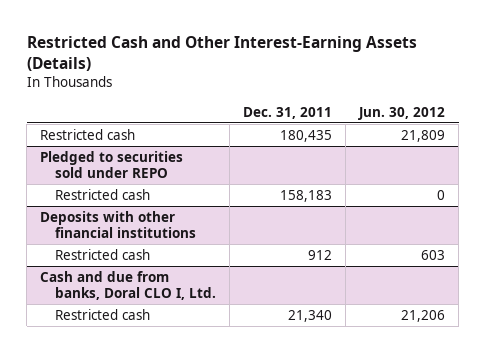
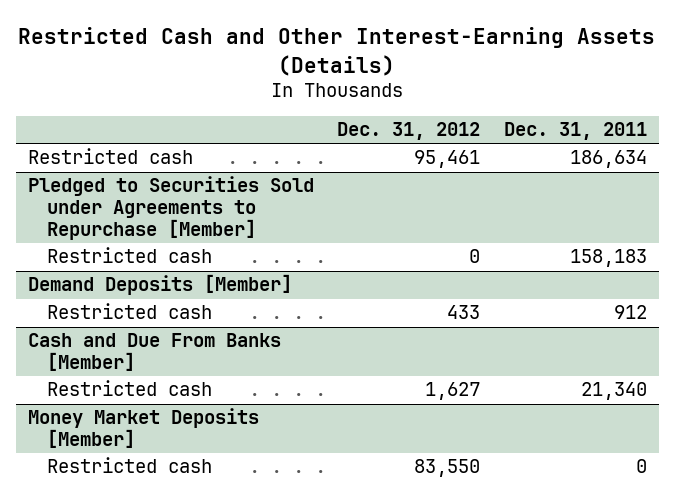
- | Dec. 31, 2011 | Jun. 30, 2012
+ | Dec. 31, 2012 | Dec. 31, 2011
- Restricted cash | 180,435 | 21,809
- Pledged to securities sold under REPO
+ Restricted cash | 95,461 | 186,634
+ Pledged to Securities Sold under Agreements to Repurchase [Member]
- Deposits with other financial institutions
+ Demand Deposits [Member]
- Cash and due from banks, Doral CLO I, Ltd.
+ Cash and Due From Banks [Member]
+ Money Market Deposits [Member]
+ Restricted cash | 83,550 | 0

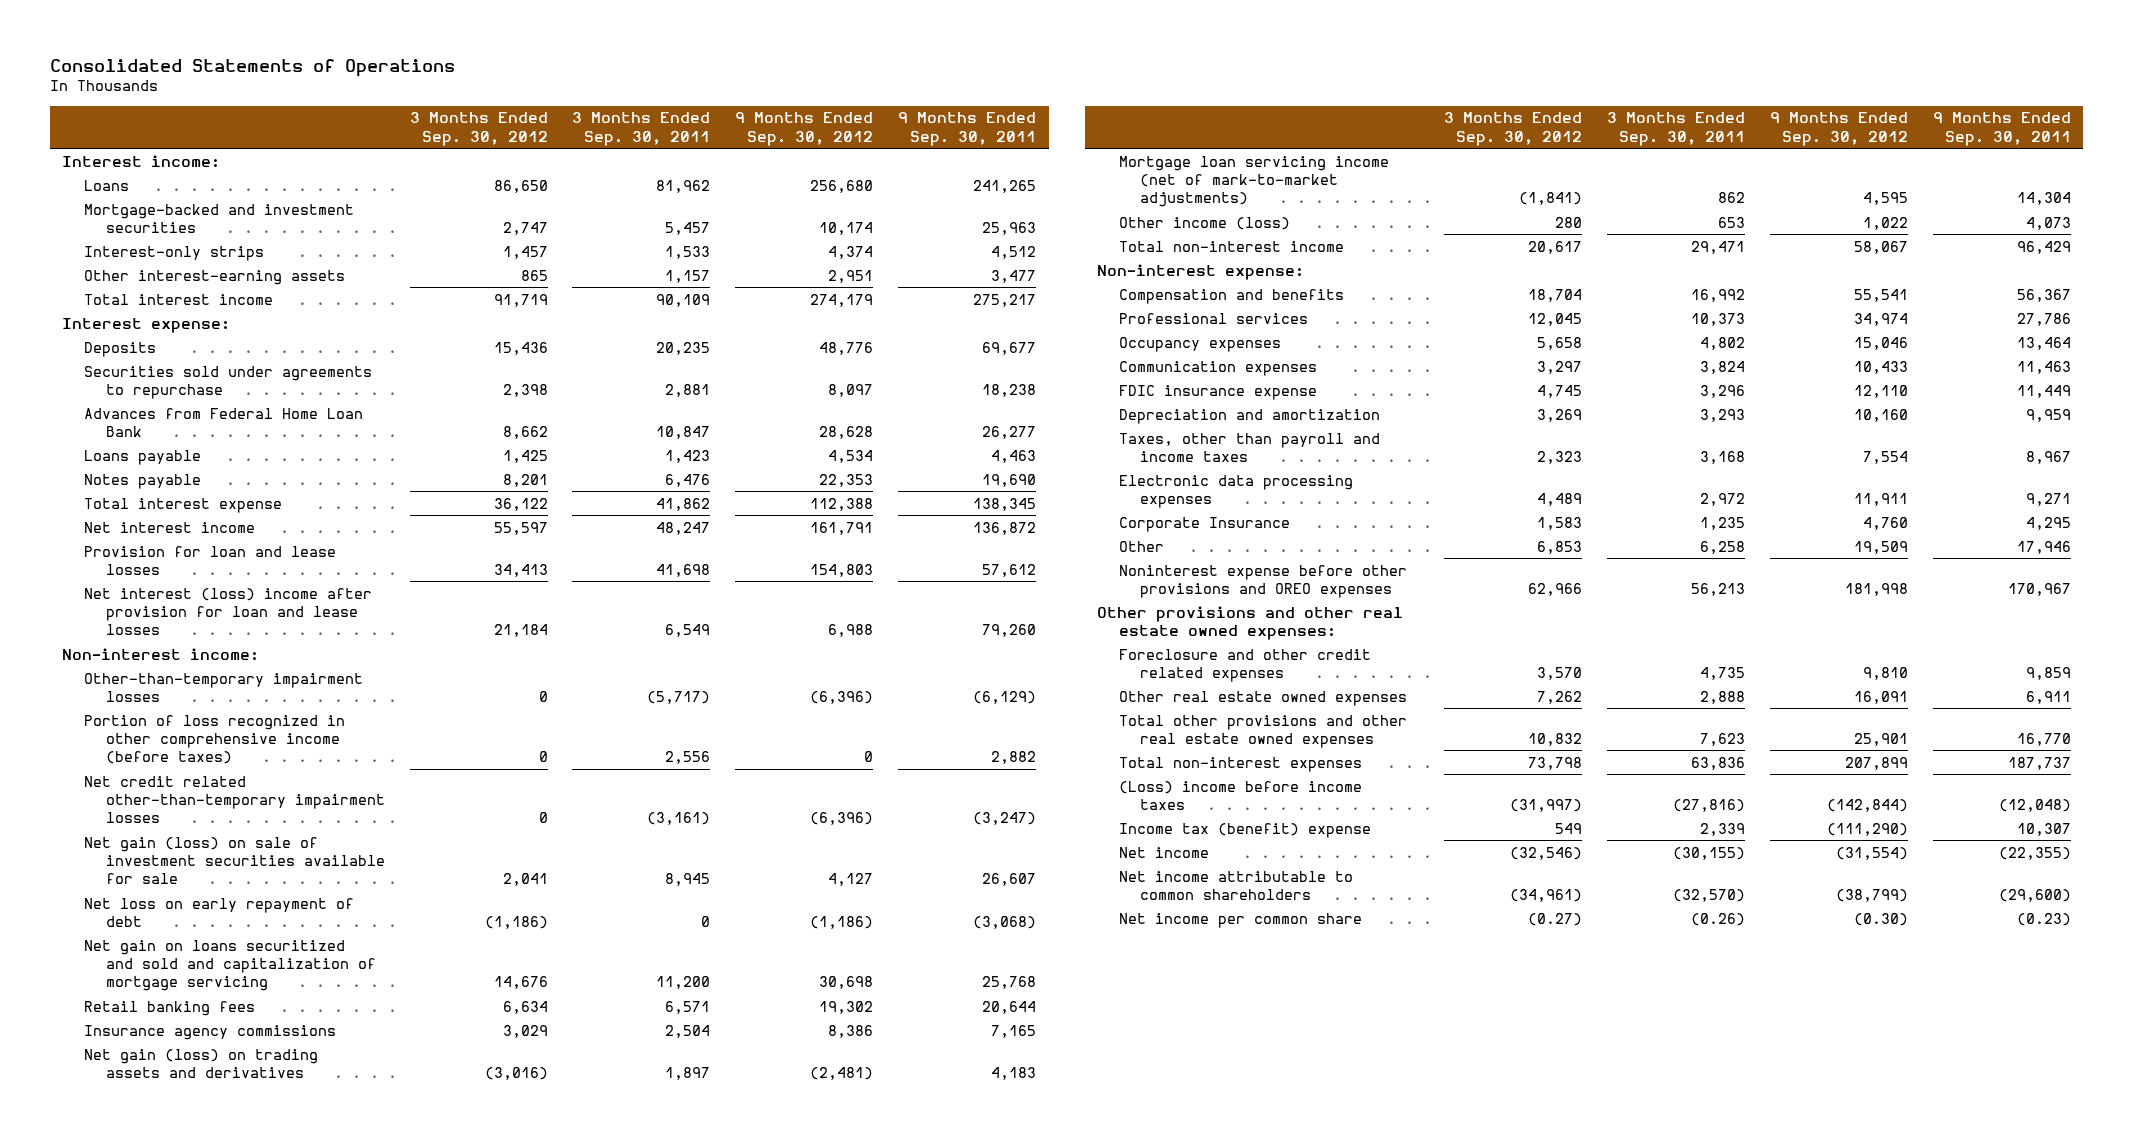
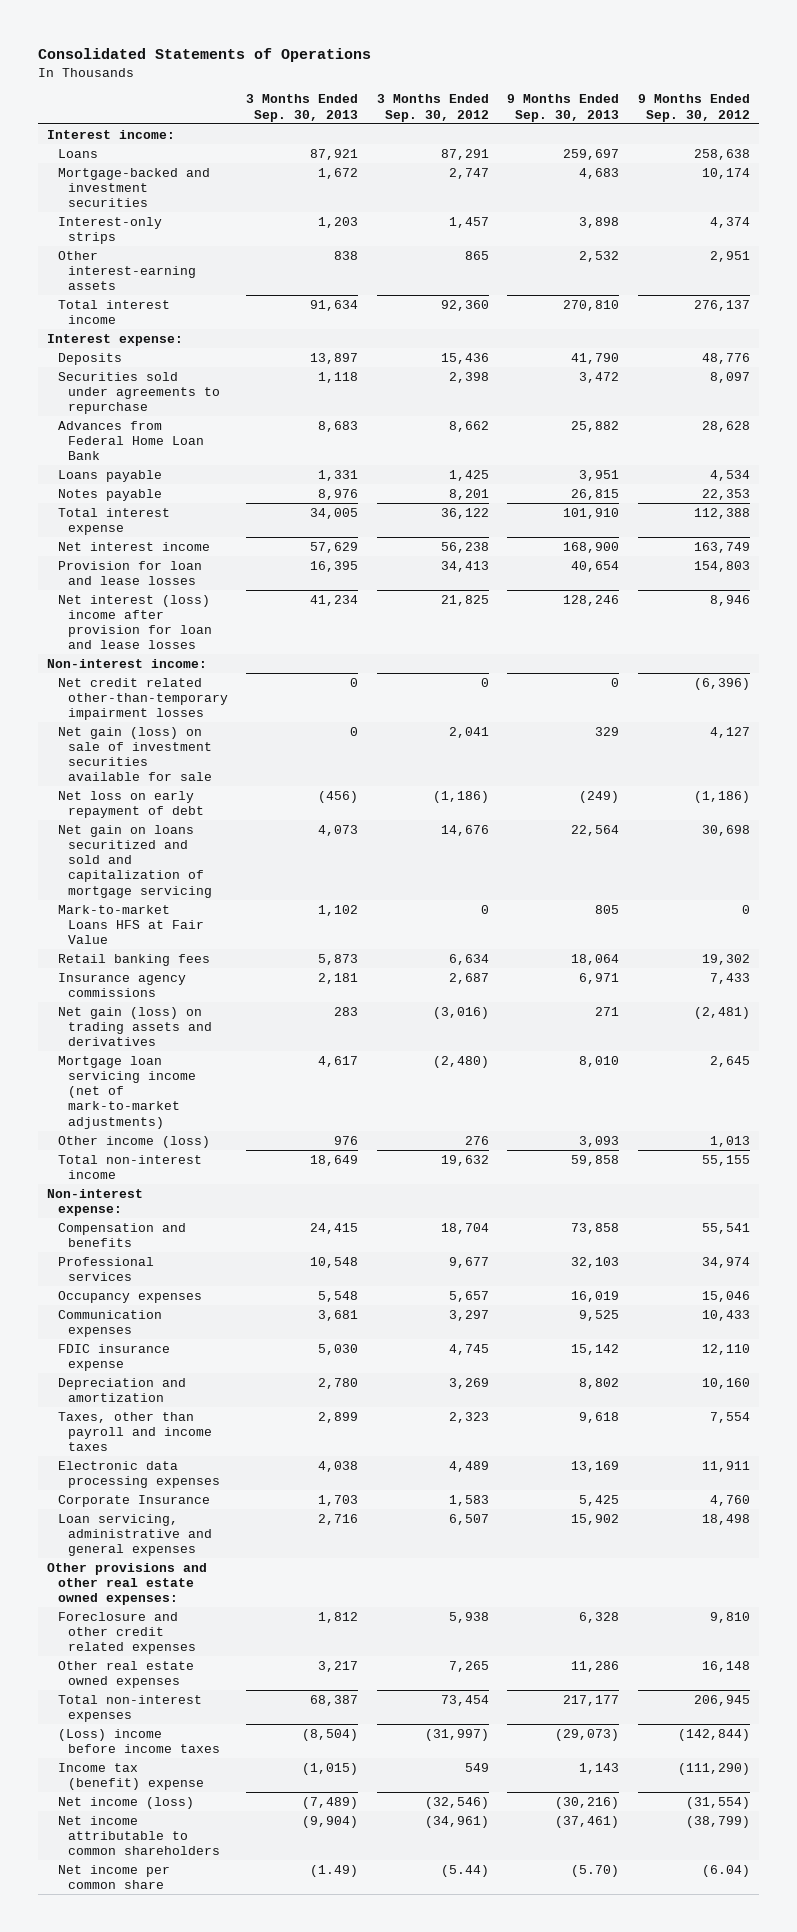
- | 3 Months Ended Sep. 30, 2012 | 3 Months Ended Sep. 30, 2011 | 9 Months Ended Sep. 30, 2012 | 9 Months Ended Sep. 30, 2011
+ | 3 Months Ended Sep. 30, 2013 | 3 Months Ended Sep. 30, 2012 | 9 Months Ended Sep. 30, 2013 | 9 Months Ended Sep. 30, 2012
- Loans | 86,650 | 81,962 | 256,680 | 241,265
+ Loans | 87,921 | 87,291 | 259,697 | 258,638
- Total interest income | 91,719 | 90,109 | 274,179 | 275,217
+ Total interest income | 91,634 | 92,360 | 270,810 | 276,137
- Net interest income | 55,597 | 48,247 | 161,791 | 136,872
+ Net interest income | 57,629 | 56,238 | 168,900 | 163,749
- Net interest (loss) income after provision for loan and lease losses | 21,184 | 6,549 | 6,988 | 79,260
+ Net interest (loss) income after provision for loan and lease losses | 41,234 | 21,825 | 128,246 | 8,946
- Other-than-temporary impairment losses | 0 | (5,717) | (6,396) | (6,129)
- Portion of loss recognized in other comprehensive income (before taxes) | 0 | 2,556 | 0 | 2,882
+ Mark-to-market Loans HFS at Fair Value | 1,102 | 0 | 805 | 0
- Insurance agency commissions | 3,029 | 2,504 | 8,386 | 7,165
+ Insurance agency commissions | 2,181 | 2,687 | 6,971 | 7,433
- Mortgage loan servicing income (net of mark-to-market adjustments) | (1,841) | 862 | 4,595 | 14,304
- Other income (loss) | 280 | 653 | 1,022 | 4,073
- Total non-interest income | 20,617 | 29,471 | 58,067 | 96,429
+ Mortgage loan servicing income (net of mark-to-market adjustments) | 4,617 | (2,480) | 8,010 | 2,645
+ Other income (loss) | 976 | 276 | 3,093 | 1,013
+ Total non-interest income | 18,649 | 19,632 | 59,858 | 55,155
- Professional services | 12,045 | 10,373 | 34,974 | 27,786
- Occupancy expenses | 5,658 | 4,802 | 15,046 | 13,464
+ Professional services | 10,548 | 9,677 | 32,103 | 34,974
+ Occupancy expenses | 5,548 | 5,657 | 16,019 | 15,046
- Other | 6,853 | 6,258 | 19,509 | 17,946
- Noninterest expense before other provisions and OREO expenses | 62,966 | 56,213 | 181,998 | 170,967
+ Loan servicing, administrative and general expenses | 2,716 | 6,507 | 15,902 | 18,498
- Foreclosure and other credit related expenses | 3,570 | 4,735 | 9,810 | 9,859
- Other real estate owned expenses | 7,262 | 2,888 | 16,091 | 6,911
- Total other provisions and other real estate owned expenses | 10,832 | 7,623 | 25,901 | 16,770
- Total non-interest expenses | 73,798 | 63,836 | 207,899 | 187,737
+ Foreclosure and other credit related expenses | 1,812 | 5,938 | 6,328 | 9,810
+ Other real estate owned expenses | 3,217 | 7,265 | 11,286 | 16,148
+ Total non-interest expenses | 68,387 | 73,454 | 217,177 | 206,945
- Net income | (32,546) | (30,155) | (31,554) | (22,355)
+ Net income (loss) | (7,489) | (32,546) | (30,216) | (31,554)
- Net income per common share | (0.27) | (0.26) | (0.30) | (0.23)
+ Net income per common share | (1.49) | (5.44) | (5.70) | (6.04)

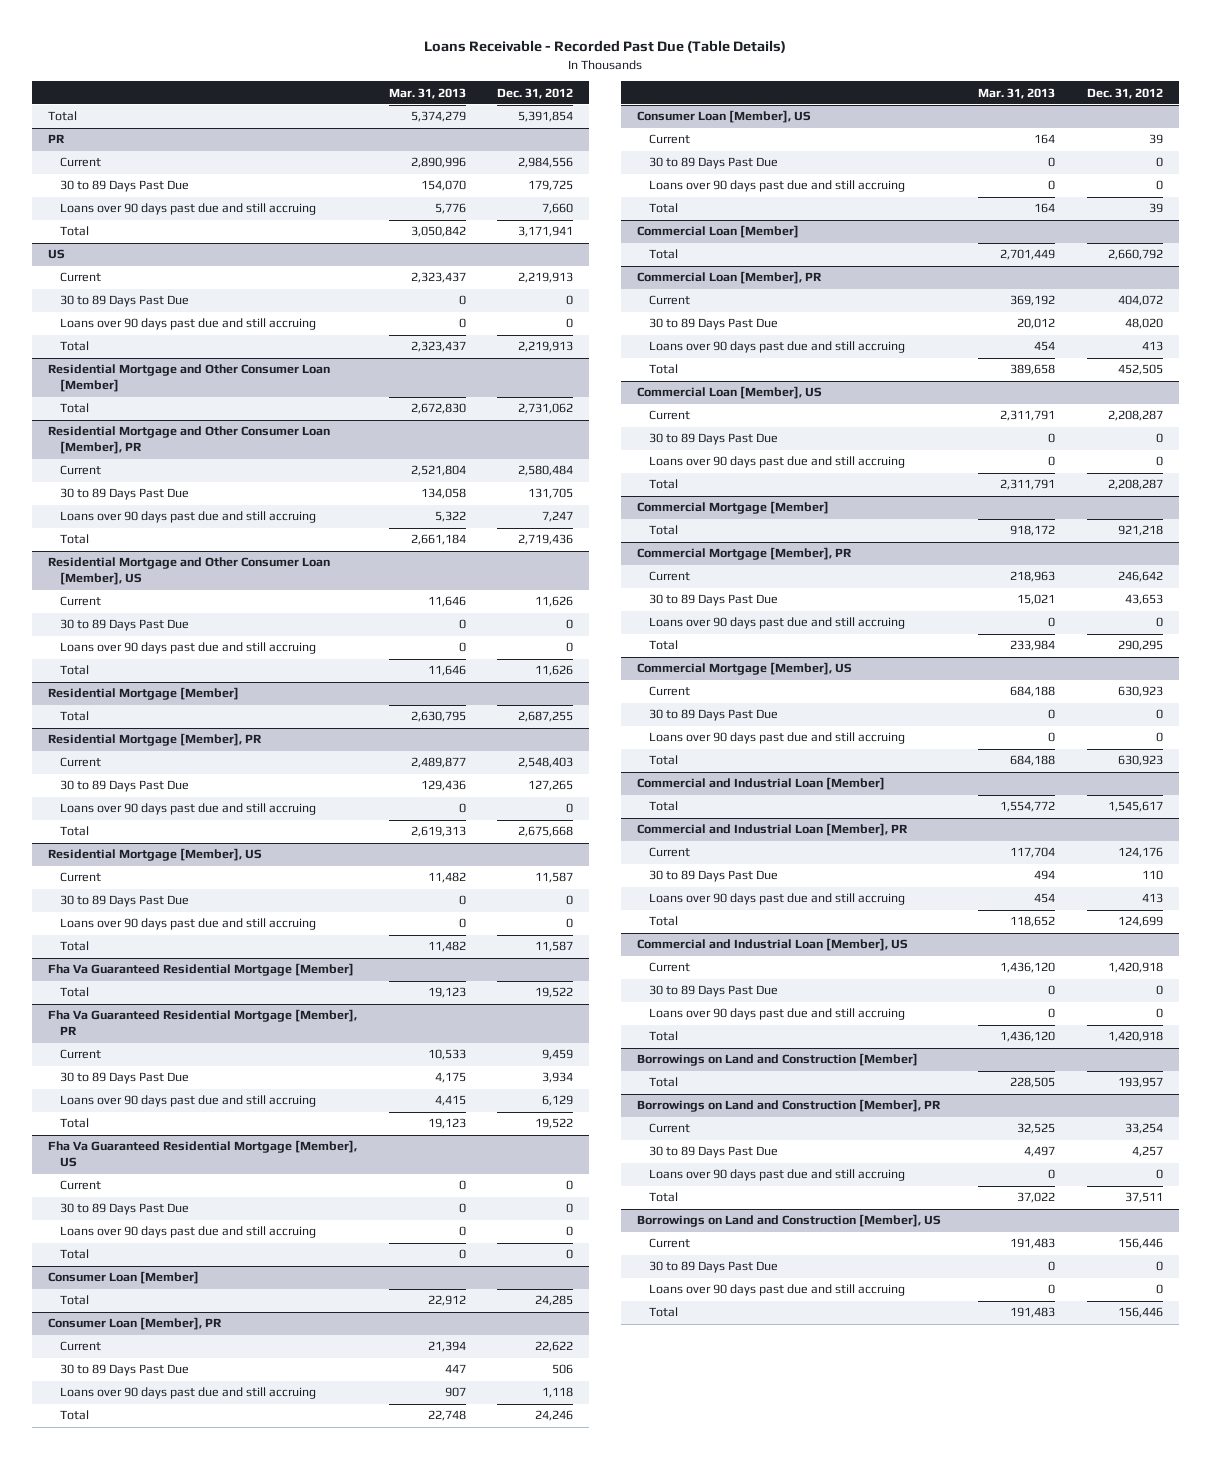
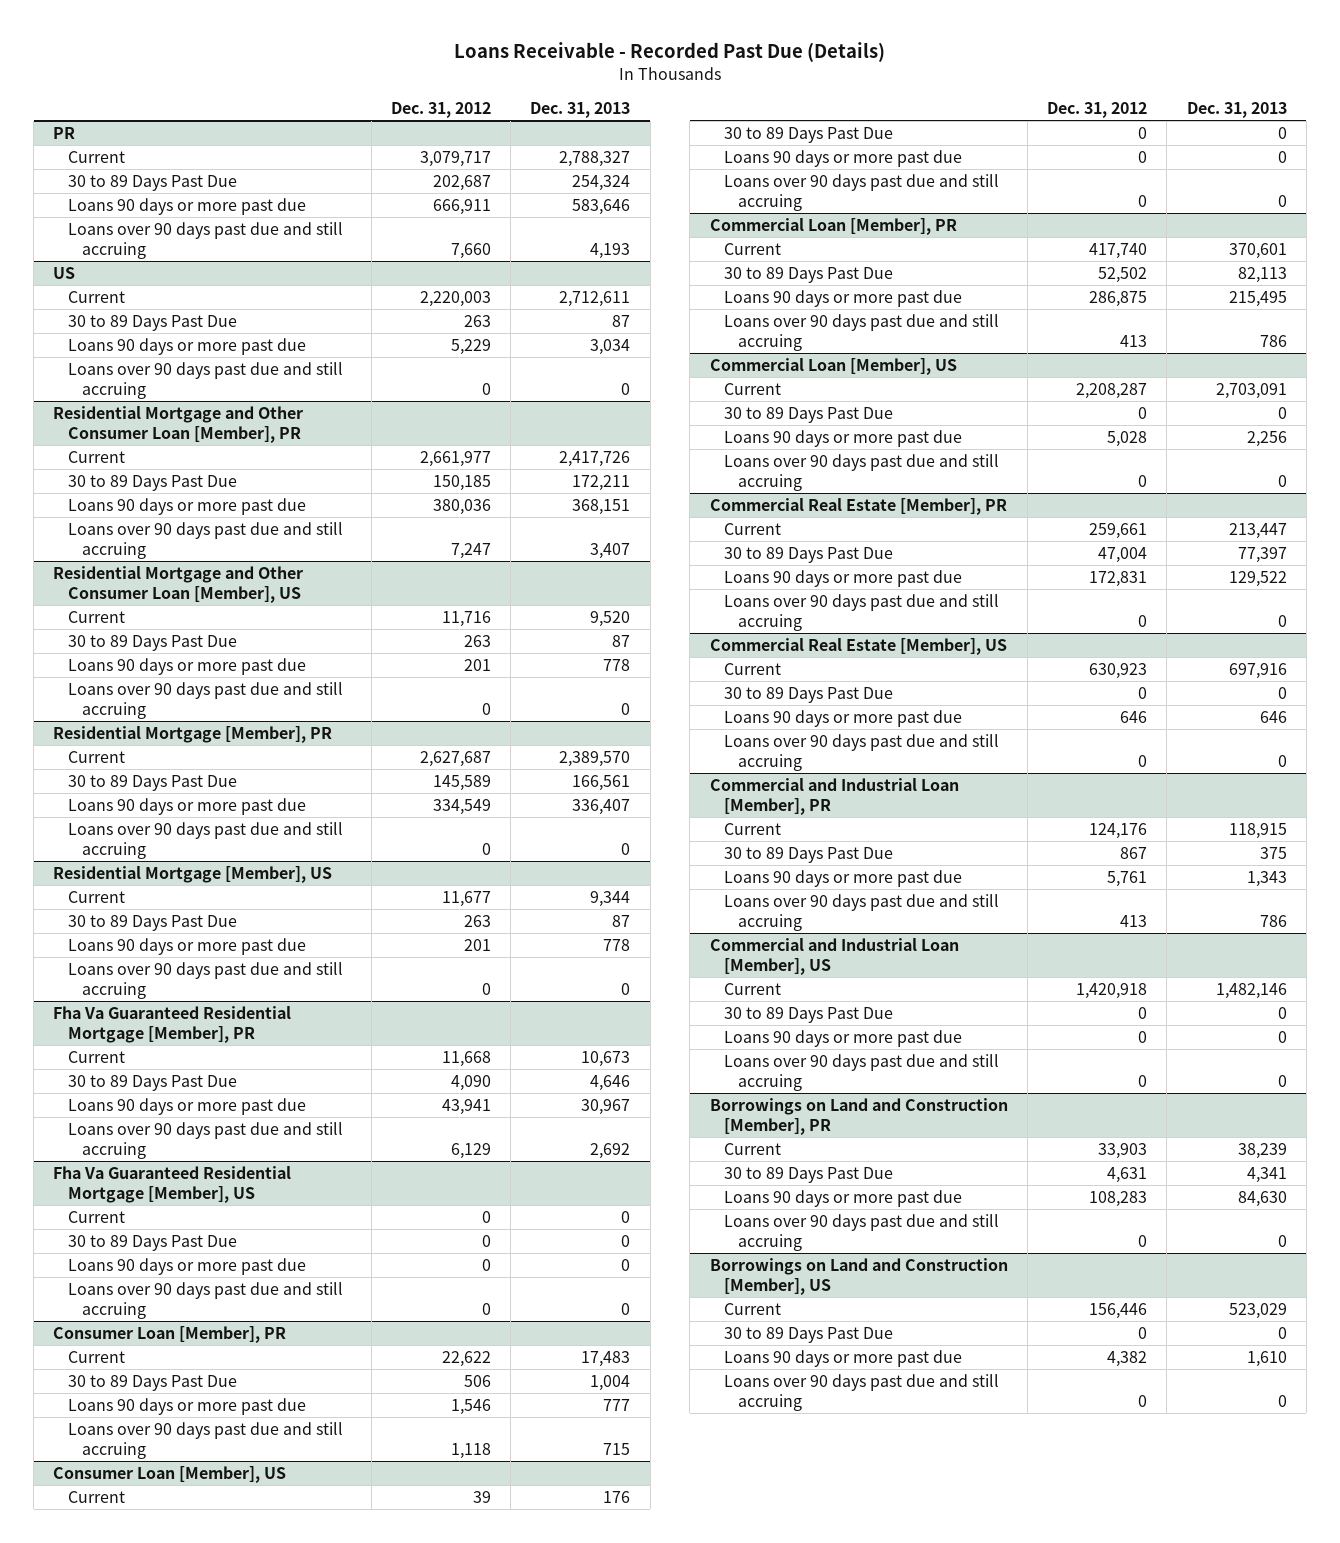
- Loans Receivable - Recorded Past Due (Table Details)
+ Loans Receivable - Recorded Past Due (Details)
- | Mar. 31, 2013 | Dec. 31, 2012
+ | Dec. 31, 2012 | Dec. 31, 2013
- Total | 5,374,279 | 5,391,854
@ PR
- Current | 2,890,996 | 2,984,556
- 30 to 89 Days Past Due | 154,070 | 179,725
+ Current | 3,079,717 | 2,788,327
+ 30 to 89 Days Past Due | 202,687 | 254,324
+ Loans 90 days or more past due | 666,911 | 583,646
- Total | 3,050,842 | 3,171,941
@ US
- Current | 2,323,437 | 2,219,913
- 30 to 89 Days Past Due | 0 | 0
+ Current | 2,220,003 | 2,712,611
+ 30 to 89 Days Past Due | 263 | 87
+ Loans 90 days or more past due | 5,229 | 3,034
- Total | 2,323,437 | 2,219,913
- Residential Mortgage and Other Consumer Loan [Member]
- Total | 2,672,830 | 2,731,062
@ Residential Mortgage and Other Consumer Loan [Member], PR
- Current | 2,521,804 | 2,580,484
- 30 to 89 Days Past Due | 134,058 | 131,705
+ Current | 2,661,977 | 2,417,726
+ 30 to 89 Days Past Due | 150,185 | 172,211
+ Loans 90 days or more past due | 380,036 | 368,151
- Total | 2,661,184 | 2,719,436
@ Residential Mortgage and Other Consumer Loan [Member], US
- Current | 11,646 | 11,626
- 30 to 89 Days Past Due | 0 | 0
+ Current | 11,716 | 9,520
+ 30 to 89 Days Past Due | 263 | 87
+ Loans 90 days or more past due | 201 | 778
- Total | 11,646 | 11,626
- Residential Mortgage [Member]
- Total | 2,630,795 | 2,687,255
@ Residential Mortgage [Member], PR
- Current | 2,489,877 | 2,548,403
- 30 to 89 Days Past Due | 129,436 | 127,265
+ Current | 2,627,687 | 2,389,570
+ 30 to 89 Days Past Due | 145,589 | 166,561
+ Loans 90 days or more past due | 334,549 | 336,407
- Total | 2,619,313 | 2,675,668
@ Residential Mortgage [Member], US
- Current | 11,482 | 11,587
- 30 to 89 Days Past Due | 0 | 0
+ Current | 11,677 | 9,344
+ 30 to 89 Days Past Due | 263 | 87
+ Loans 90 days or more past due | 201 | 778
- Total | 11,482 | 11,587
- Fha Va Guaranteed Residential Mortgage [Member]
- Total | 19,123 | 19,522
@ Fha Va Guaranteed Residential Mortgage [Member], PR
- Current | 10,533 | 9,459
- 30 to 89 Days Past Due | 4,175 | 3,934
+ Current | 11,668 | 10,673
+ 30 to 89 Days Past Due | 4,090 | 4,646
+ Loans 90 days or more past due | 43,941 | 30,967
- Total | 19,123 | 19,522
@ Fha Va Guaranteed Residential Mortgage [Member], US
+ Loans 90 days or more past due | 0 | 0
- Total | 0 | 0
- Consumer Loan [Member]
- Total | 22,912 | 24,285
@ Consumer Loan [Member], PR
+ Loans 90 days or more past due | 1,546 | 777
- Total | 22,748 | 24,246
@ Consumer Loan [Member], US
+ Loans 90 days or more past due | 0 | 0
- Total | 164 | 39
- Commercial Loan [Member]
- Total | 2,701,449 | 2,660,792
@ Commercial Loan [Member], PR
- Current | 369,192 | 404,072
- 30 to 89 Days Past Due | 20,012 | 48,020
+ Current | 417,740 | 370,601
+ 30 to 89 Days Past Due | 52,502 | 82,113
+ Loans 90 days or more past due | 286,875 | 215,495
- Total | 389,658 | 452,505
@ Commercial Loan [Member], US
+ Loans 90 days or more past due | 5,028 | 2,256
- Total | 2,311,791 | 2,208,287
- Commercial Mortgage [Member]
- Total | 918,172 | 921,218
- Commercial Mortgage [Member], PR
- Current | 218,963 | 246,642
- 30 to 89 Days Past Due | 15,021 | 43,653
+ Commercial Real Estate [Member], PR
+ Current | 259,661 | 213,447
+ 30 to 89 Days Past Due | 47,004 | 77,397
+ Loans 90 days or more past due | 172,831 | 129,522
- Total | 233,984 | 290,295
- Commercial Mortgage [Member], US
+ Commercial Real Estate [Member], US
+ Loans 90 days or more past due | 646 | 646
- Total | 684,188 | 630,923
- Commercial and Industrial Loan [Member]
- Total | 1,554,772 | 1,545,617
@ Commercial and Industrial Loan [Member], PR
- 30 to 89 Days Past Due | 494 | 110
+ 30 to 89 Days Past Due | 867 | 375
+ Loans 90 days or more past due | 5,761 | 1,343
- Total | 118,652 | 124,699
@ Commercial and Industrial Loan [Member], US
+ Loans 90 days or more past due | 0 | 0
- Total | 1,436,120 | 1,420,918
- Borrowings on Land and Construction [Member]
- Total | 228,505 | 193,957
@ Borrowings on Land and Construction [Member], PR
- Current | 32,525 | 33,254
- 30 to 89 Days Past Due | 4,497 | 4,257
+ Current | 33,903 | 38,239
+ 30 to 89 Days Past Due | 4,631 | 4,341
+ Loans 90 days or more past due | 108,283 | 84,630
- Total | 37,022 | 37,511
@ Borrowings on Land and Construction [Member], US
+ Loans 90 days or more past due | 4,382 | 1,610
- Total | 191,483 | 156,446

